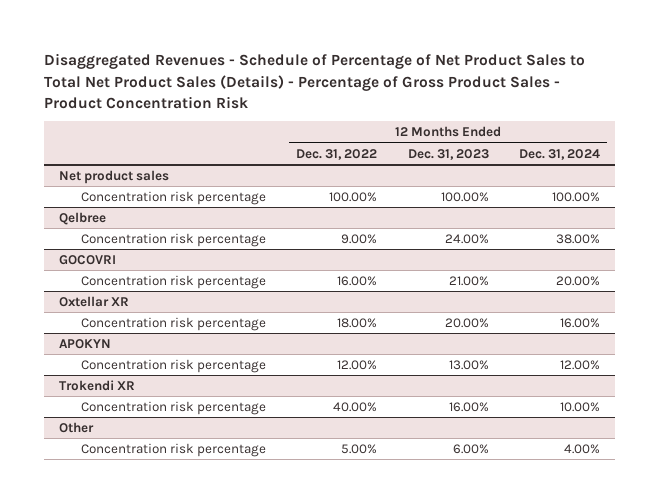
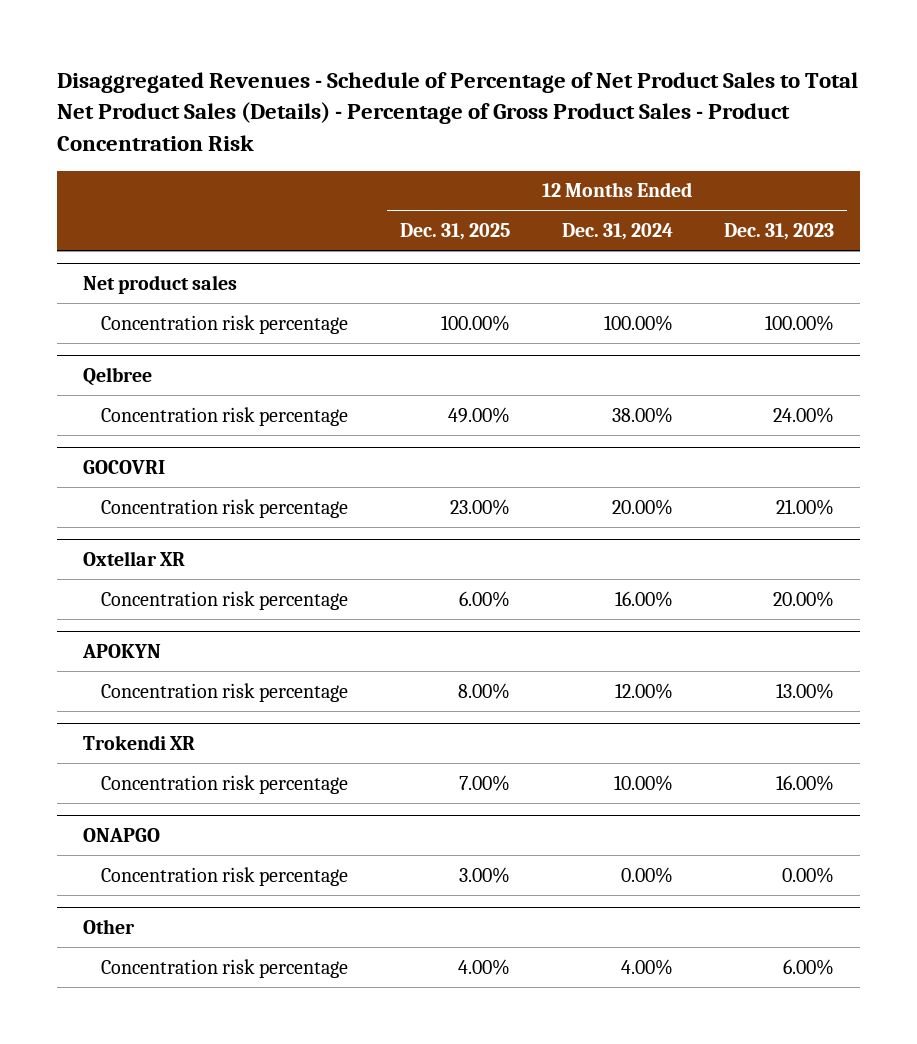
- | 12 Months Ended Dec. 31, 2022 | 12 Months Ended Dec. 31, 2023 | 12 Months Ended Dec. 31, 2024
+ | 12 Months Ended Dec. 31, 2025 | 12 Months Ended Dec. 31, 2024 | 12 Months Ended Dec. 31, 2023
+ ONAPGO
+ Concentration risk percentage | 3.00% | 0.00% | 0.00%

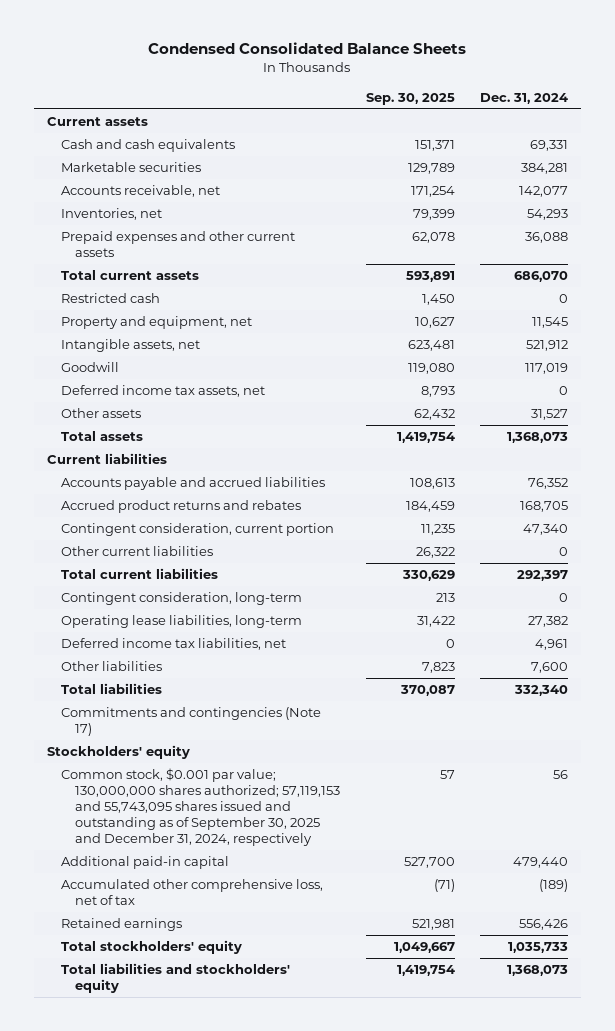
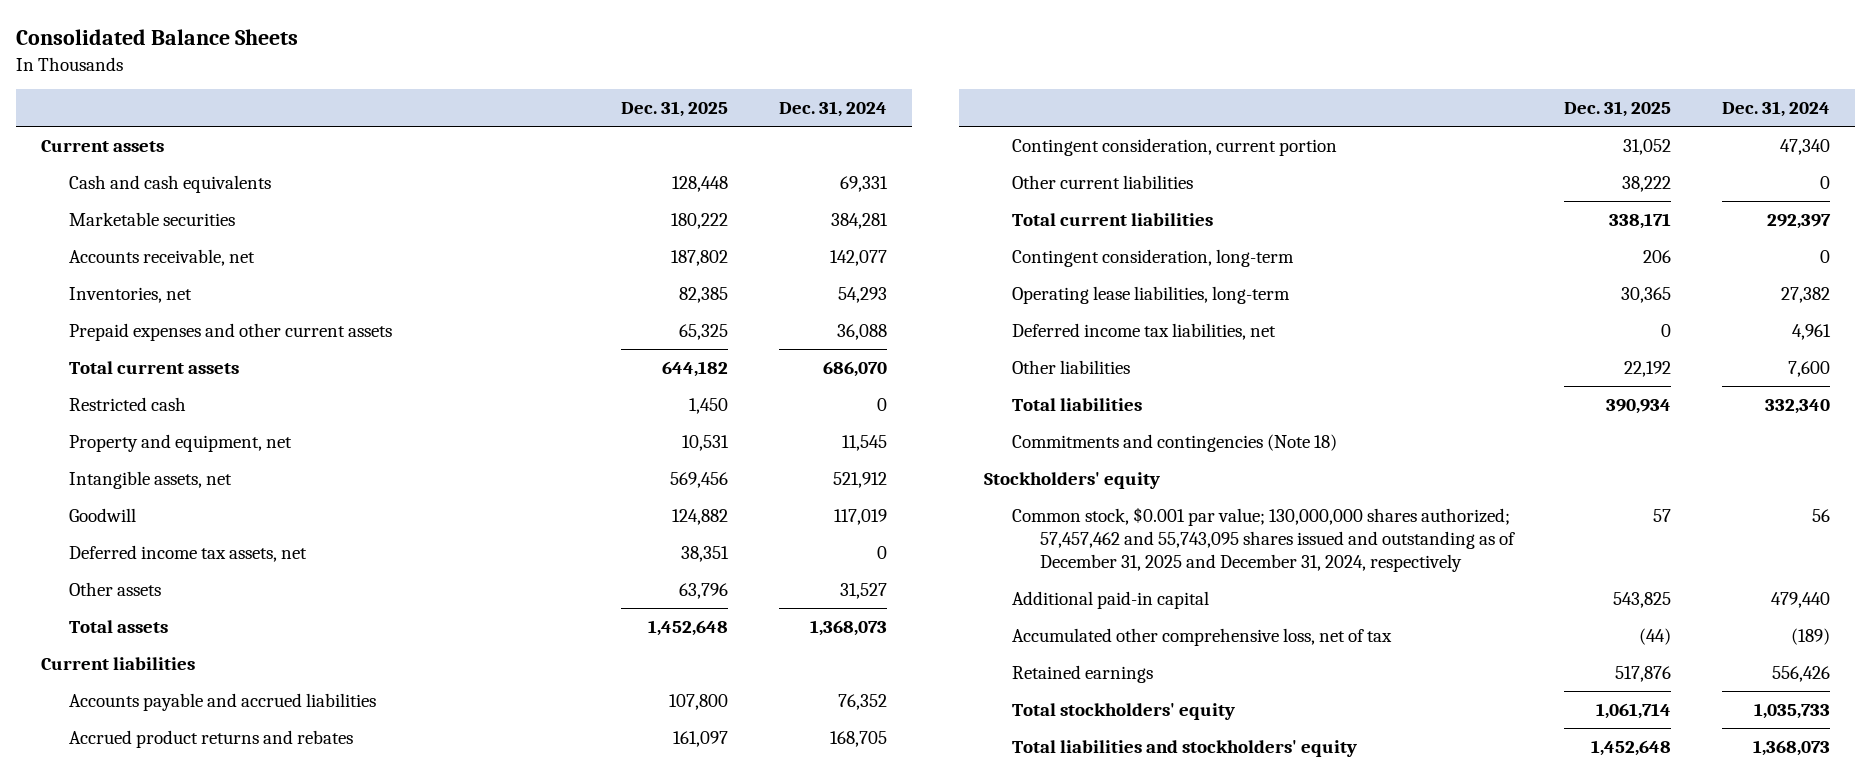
- Condensed Consolidated Balance Sheets
+ Consolidated Balance Sheets
- | Sep. 30, 2025 | Dec. 31, 2024
+ | Dec. 31, 2025 | Dec. 31, 2024
- Commitments and contingencies (Note 17)
+ Commitments and contingencies (Note 18)
- Common stock, $0.001 par value; 130,000,000 shares authorized; 57,119,153 and 55,743,095 shares issued and outstanding as of September 30, 2025 and December 31, 2024, respectively | 57 | 56
+ Common stock, $0.001 par value; 130,000,000 shares authorized; 57,457,462 and 55,743,095 shares issued and outstanding as of December 31, 2025 and December 31, 2024, respectively | 57 | 56

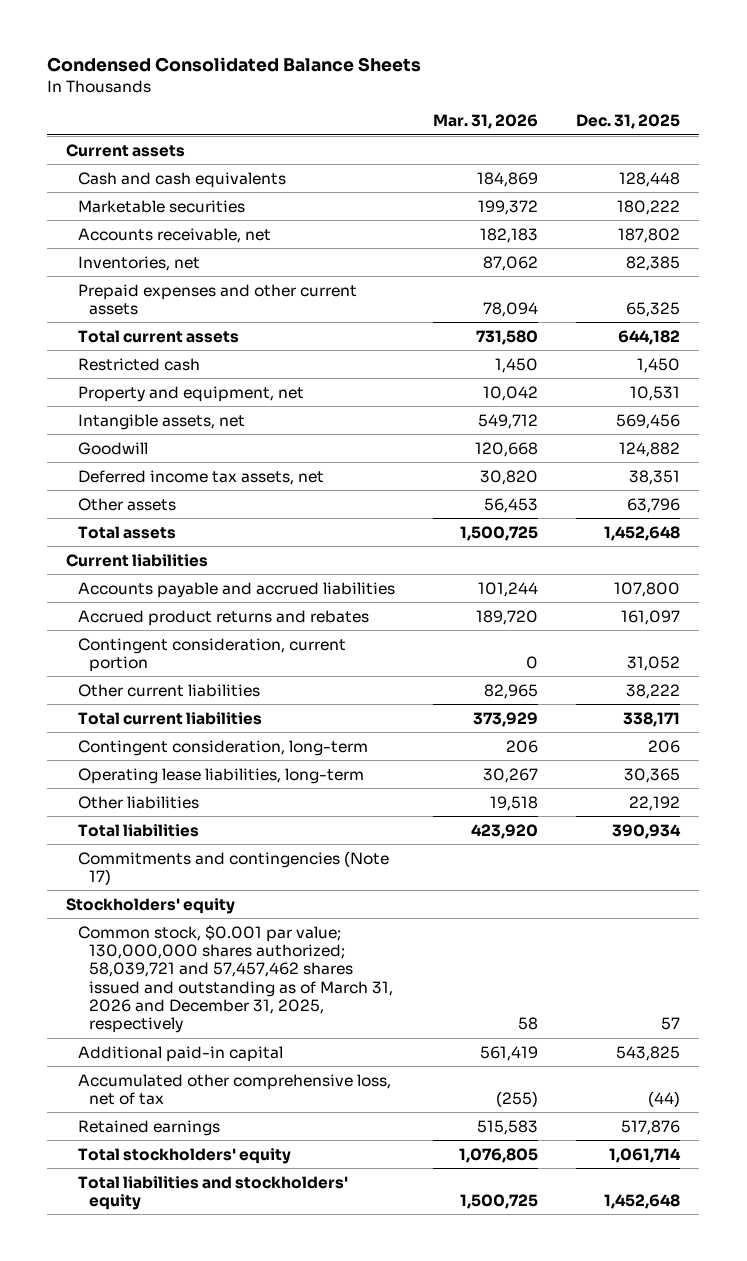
- Consolidated Balance Sheets
+ Condensed Consolidated Balance Sheets
- | Dec. 31, 2025 | Dec. 31, 2024
+ | Mar. 31, 2026 | Dec. 31, 2025
- Deferred income tax liabilities, net | 0 | 4,961
- Commitments and contingencies (Note 18)
+ Commitments and contingencies (Note 17)
- Common stock, $0.001 par value; 130,000,000 shares authorized; 57,457,462 and 55,743,095 shares issued and outstanding as of December 31, 2025 and December 31, 2024, respectively | 57 | 56
+ Common stock, $0.001 par value; 130,000,000 shares authorized; 58,039,721 and 57,457,462 shares issued and outstanding as of March 31, 2026 and December 31, 2025, respectively | 58 | 57

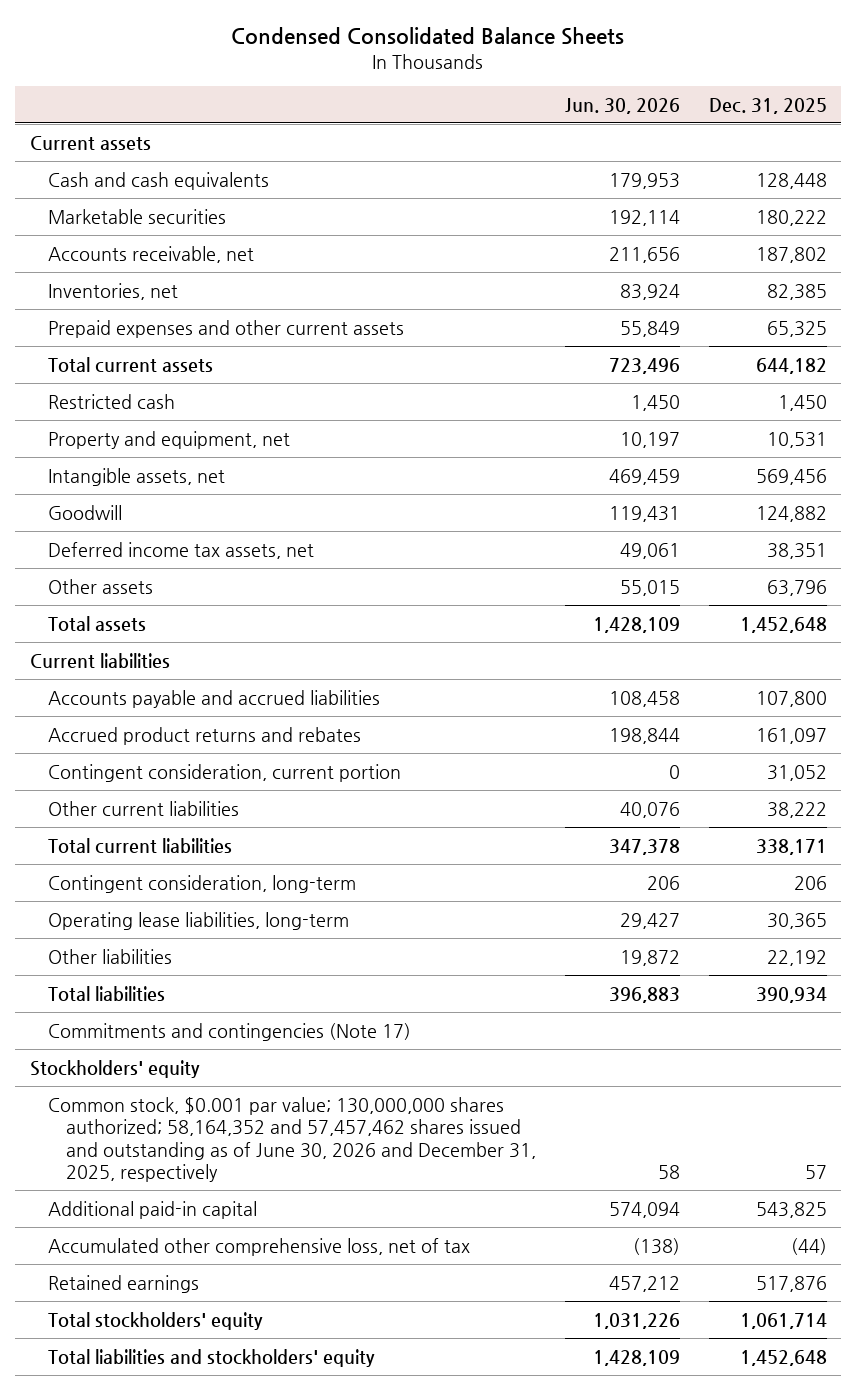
- | Mar. 31, 2026 | Dec. 31, 2025
+ | Jun. 30, 2026 | Dec. 31, 2025
- Common stock, $0.001 par value; 130,000,000 shares authorized; 58,039,721 and 57,457,462 shares issued and outstanding as of March 31, 2026 and December 31, 2025, respectively | 58 | 57
+ Common stock, $0.001 par value; 130,000,000 shares authorized; 58,164,352 and 57,457,462 shares issued and outstanding as of June 30, 2026 and December 31, 2025, respectively | 58 | 57

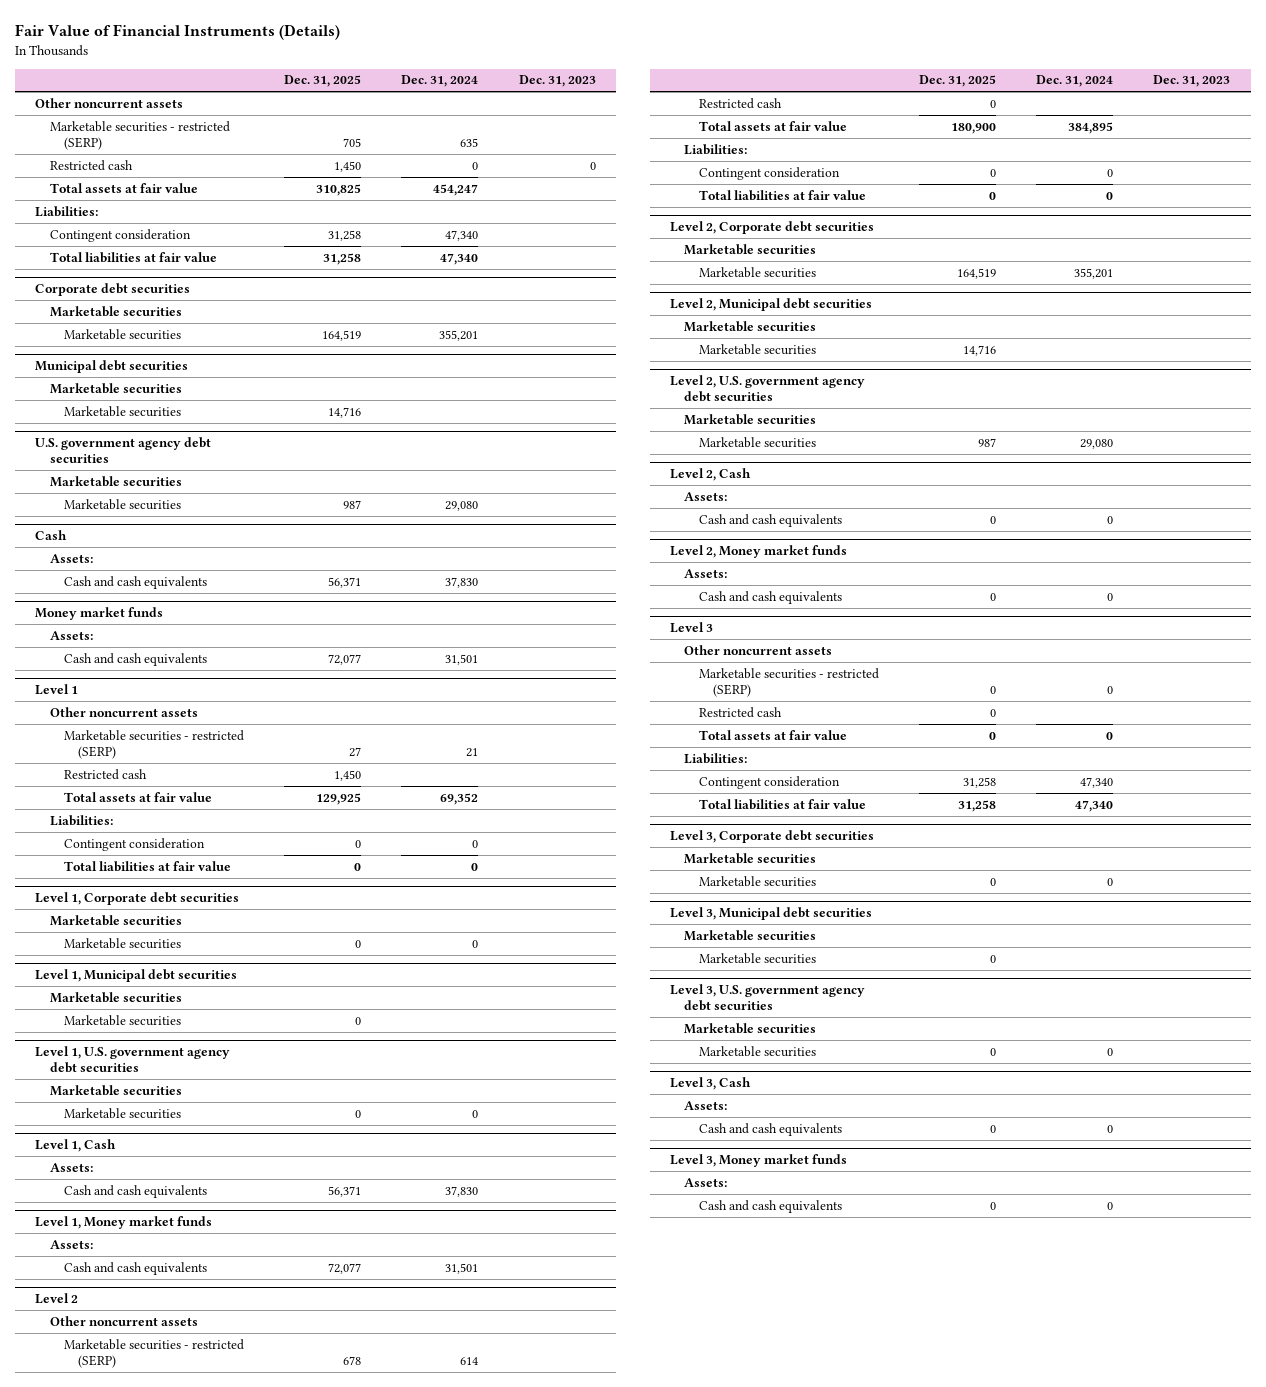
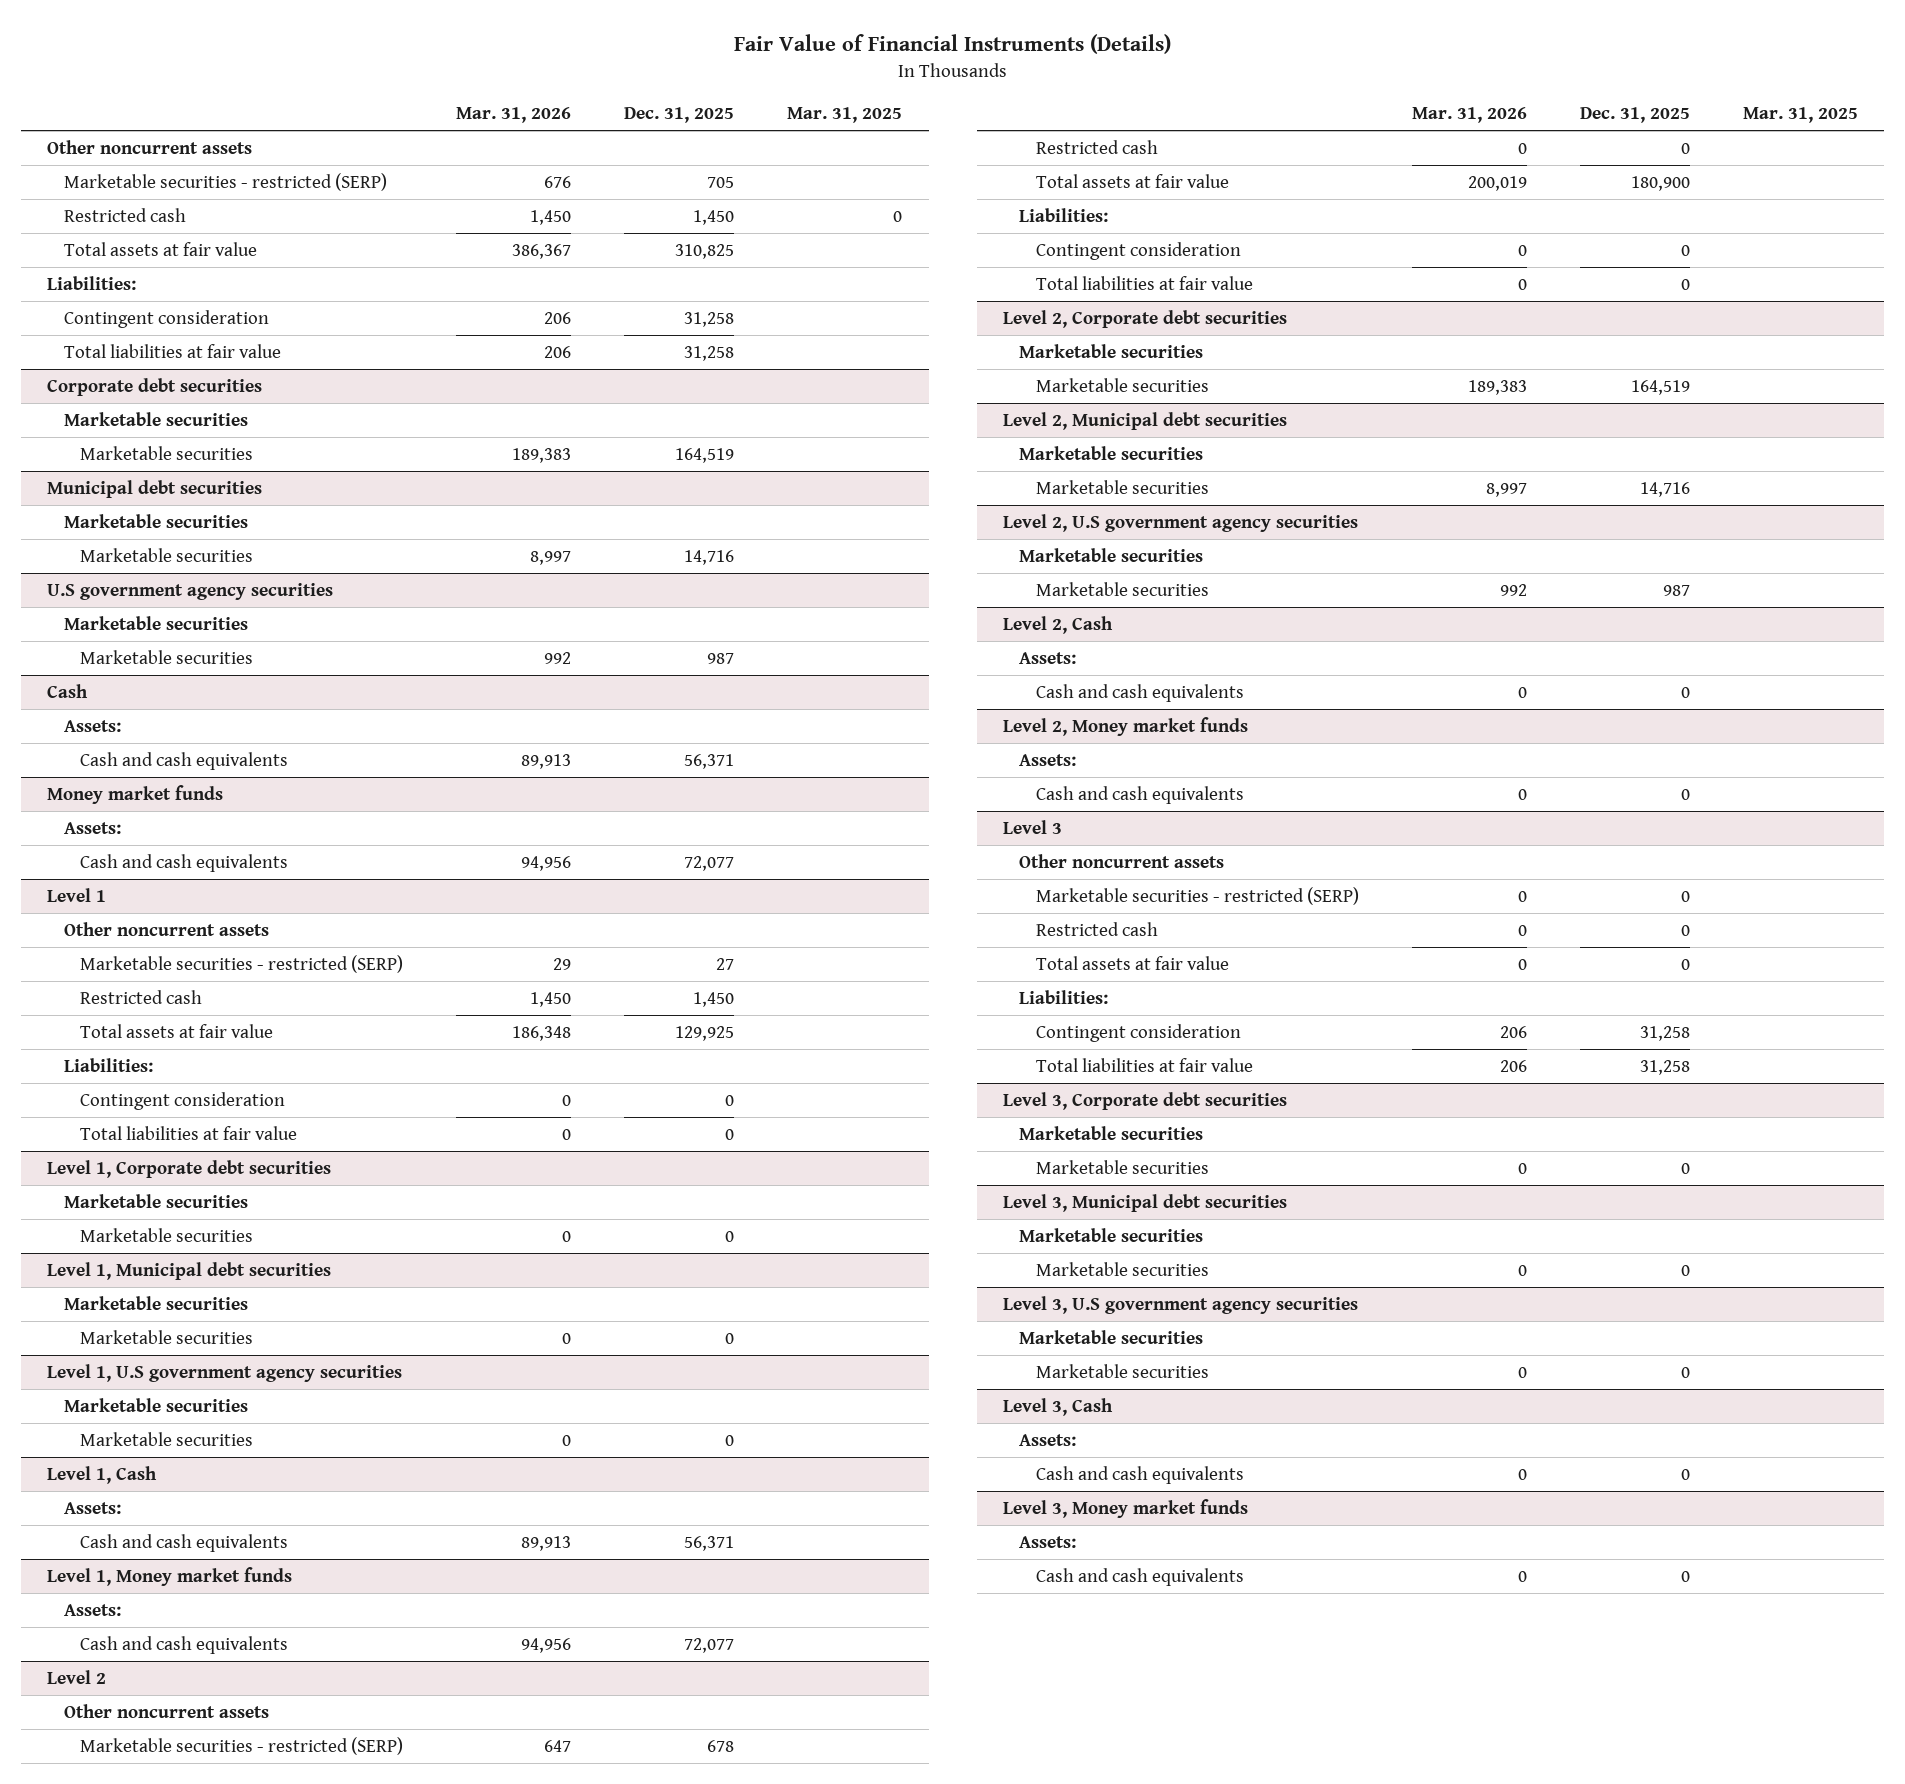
- | Dec. 31, 2025 | Dec. 31, 2024 | Dec. 31, 2023
+ | Mar. 31, 2026 | Dec. 31, 2025 | Mar. 31, 2025
- U.S. government agency debt securities
+ U.S government agency securities
- Level 1, U.S. government agency debt securities
+ Level 1, U.S government agency securities
- Level 2, U.S. government agency debt securities
+ Level 2, U.S government agency securities
- Level 3, U.S. government agency debt securities
+ Level 3, U.S government agency securities

